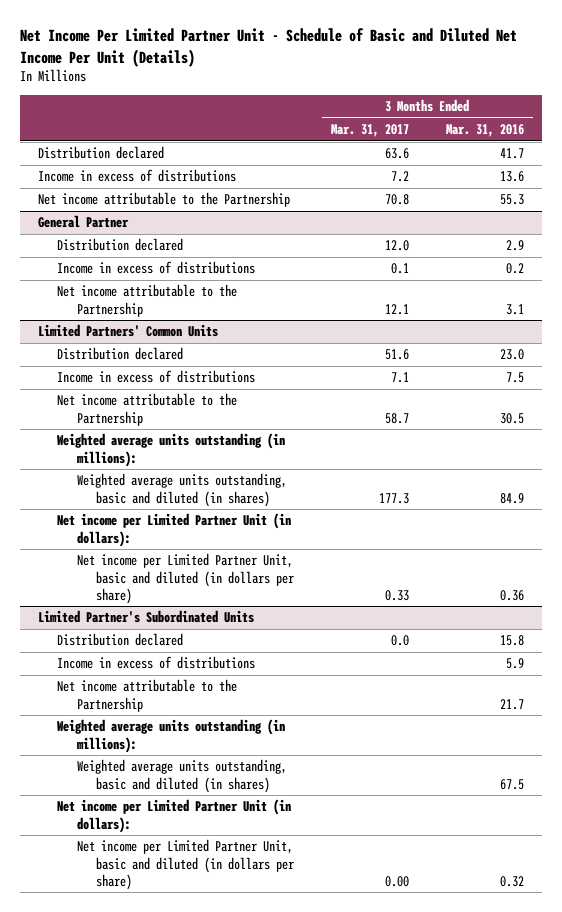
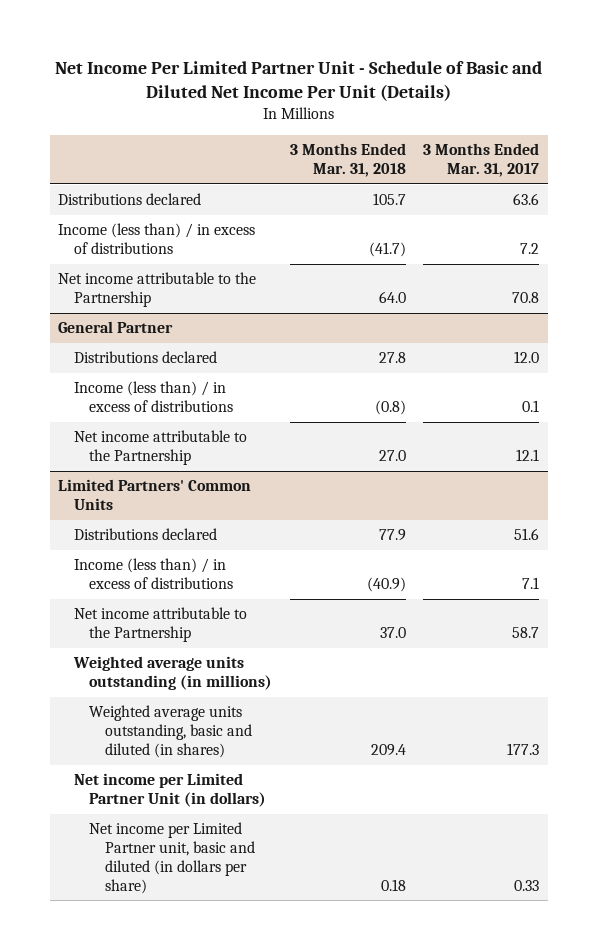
- | 3 Months Ended Mar. 31, 2017 | 3 Months Ended Mar. 31, 2016
+ | 3 Months Ended Mar. 31, 2018 | 3 Months Ended Mar. 31, 2017
- Distribution declared | 63.6 | 41.7
- Income in excess of distributions | 7.2 | 13.6
+ Distributions declared | 105.7 | 63.6
+ Income (less than) / in excess of distributions | (41.7) | 7.2
@ General Partner
- Distribution declared | 12.0 | 2.9
- Income in excess of distributions | 0.1 | 0.2
+ Distributions declared | 27.8 | 12.0
+ Income (less than) / in excess of distributions | (0.8) | 0.1
@ Limited Partners' Common Units
- Distribution declared | 51.6 | 23.0
- Income in excess of distributions | 7.1 | 7.5
+ Distributions declared | 77.9 | 51.6
+ Income (less than) / in excess of distributions | (40.9) | 7.1
- Weighted average units outstanding (in millions):
+ Weighted average units outstanding (in millions)
- Net income per Limited Partner Unit (in dollars):
- Net income per Limited Partner Unit, basic and diluted (in dollars per share) | 0.33 | 0.36
- Limited Partner's Subordinated Units
- Distribution declared | 0.0 | 15.8
- Income in excess of distributions | | 5.9
- Net income attributable to the Partnership | | 21.7
- Weighted average units outstanding (in millions):
- Weighted average units outstanding, basic and diluted (in shares) | | 67.5
- Net income per Limited Partner Unit (in dollars):
- Net income per Limited Partner Unit, basic and diluted (in dollars per share) | 0.00 | 0.32
@ Limited Partners' Common Units
+ Net income per Limited Partner Unit (in dollars)
+ Net income per Limited Partner unit, basic and diluted (in dollars per share) | 0.18 | 0.33

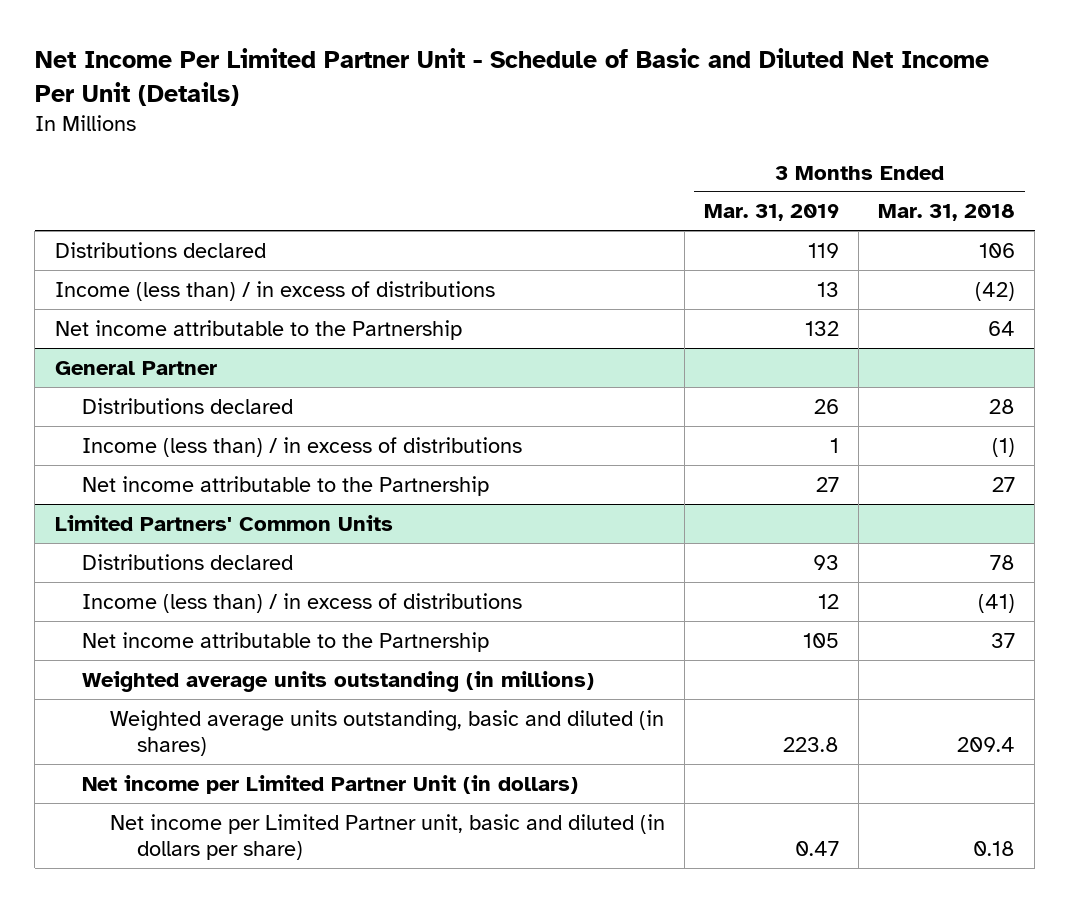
- | 3 Months Ended Mar. 31, 2018 | 3 Months Ended Mar. 31, 2017
+ | 3 Months Ended Mar. 31, 2019 | 3 Months Ended Mar. 31, 2018
- Distributions declared | 105.7 | 63.6
- Income (less than) / in excess of distributions | (41.7) | 7.2
- Net income attributable to the Partnership | 64.0 | 70.8
+ Distributions declared | 119 | 106
+ Income (less than) / in excess of distributions | 13 | (42)
+ Net income attributable to the Partnership | 132 | 64
@ General Partner
- Distributions declared | 27.8 | 12.0
- Income (less than) / in excess of distributions | (0.8) | 0.1
- Net income attributable to the Partnership | 27.0 | 12.1
+ Distributions declared | 26 | 28
+ Income (less than) / in excess of distributions | 1 | (1)
+ Net income attributable to the Partnership | 27 | 27
@ Limited Partners' Common Units
- Distributions declared | 77.9 | 51.6
- Income (less than) / in excess of distributions | (40.9) | 7.1
- Net income attributable to the Partnership | 37.0 | 58.7
+ Distributions declared | 93 | 78
+ Income (less than) / in excess of distributions | 12 | (41)
+ Net income attributable to the Partnership | 105 | 37

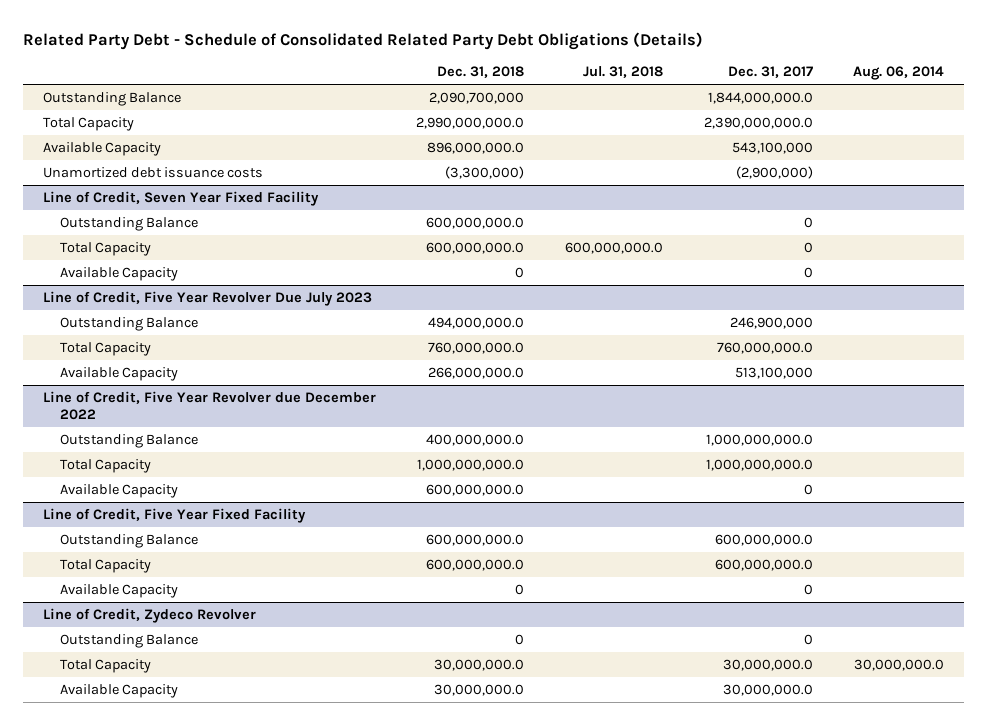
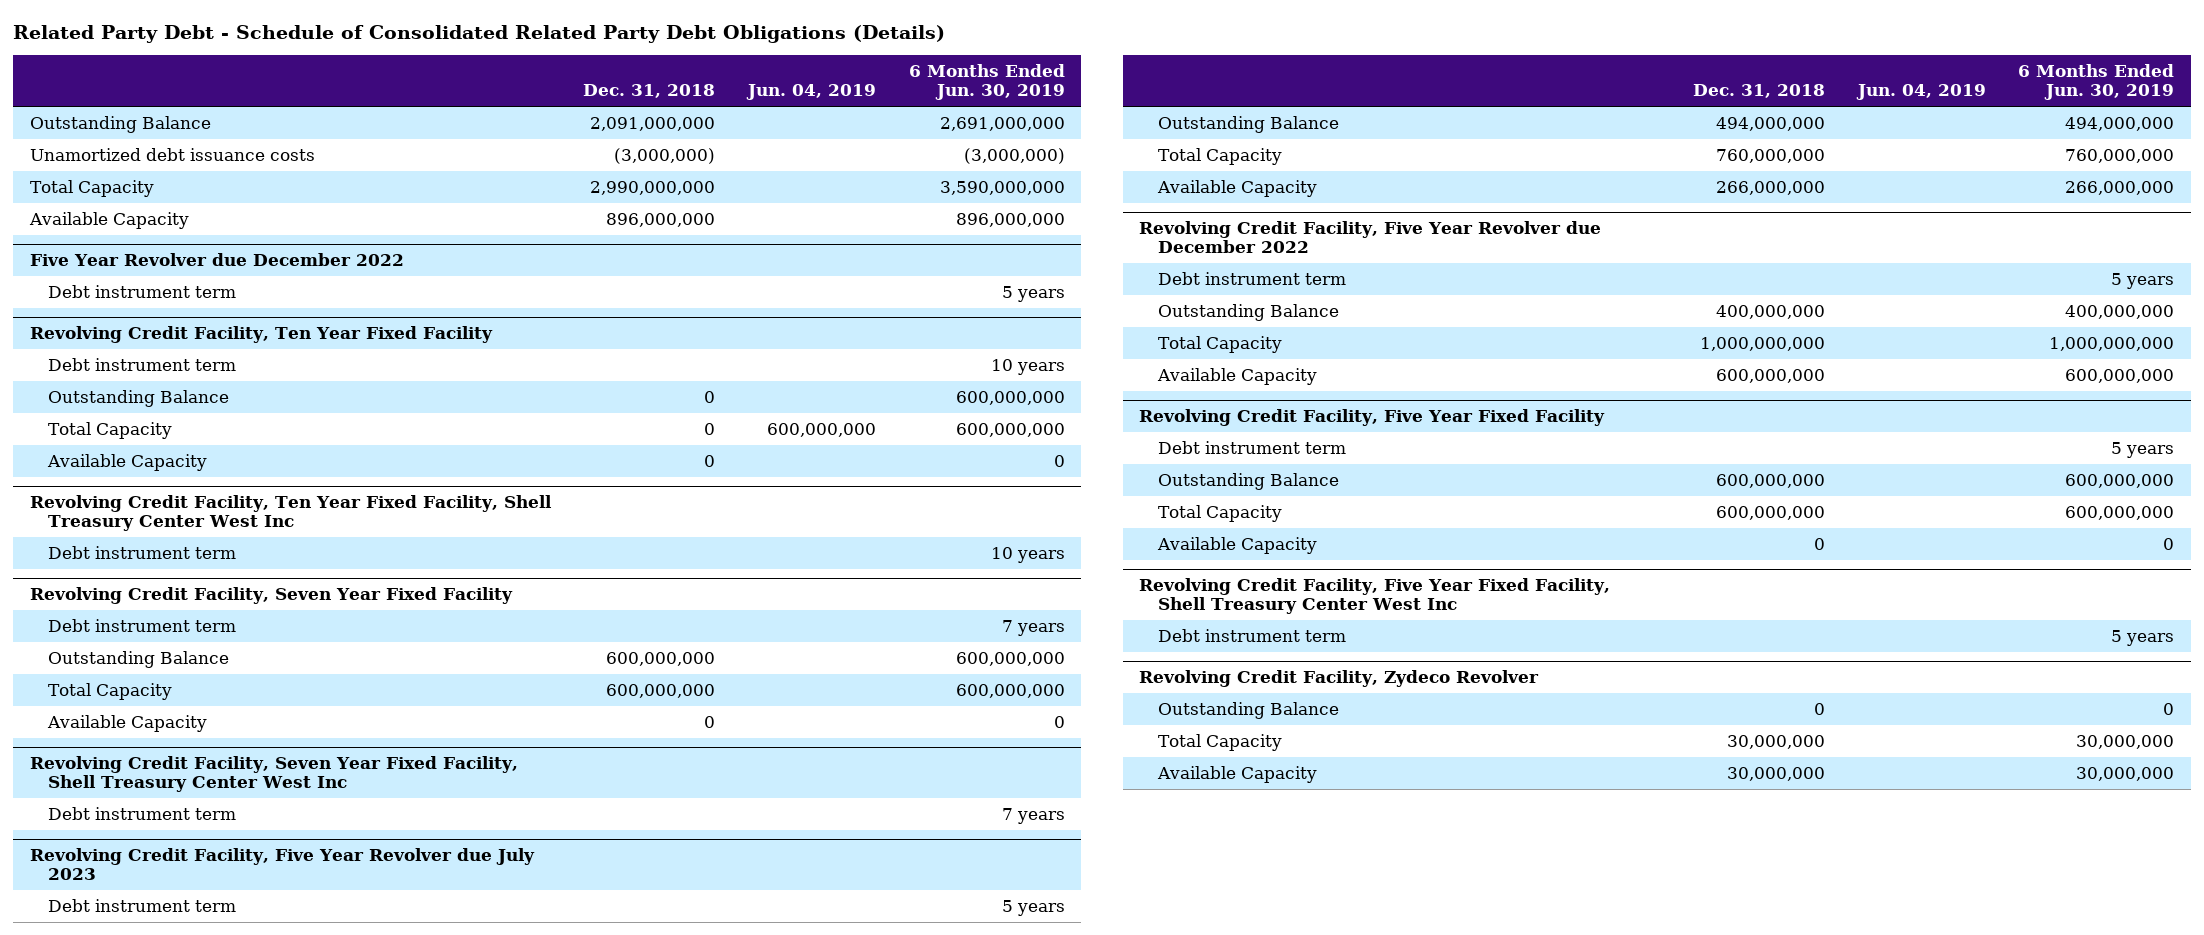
- | Dec. 31, 2018 | Jul. 31, 2018 | Dec. 31, 2017 | Aug. 06, 2014
+ | Dec. 31, 2018 | Jun. 04, 2019 | 6 Months Ended Jun. 30, 2019
- Outstanding Balance | 2,090,700,000 | | 1,844,000,000.0 |
- Total Capacity | 2,990,000,000.0 | | 2,390,000,000.0 |
- Available Capacity | 896,000,000.0 | | 543,100,000 |
- Unamortized debt issuance costs | (3,300,000) | | (2,900,000) |
- Line of Credit, Seven Year Fixed Facility
- Outstanding Balance | 600,000,000.0 | | 0 |
- Total Capacity | 600,000,000.0 | 600,000,000.0 | 0 |
+ Outstanding Balance | 2,091,000,000 | | 2,691,000,000
+ Unamortized debt issuance costs | (3,000,000) | | (3,000,000)
+ Total Capacity | 2,990,000,000 | | 3,590,000,000
+ Available Capacity | 896,000,000 | | 896,000,000
+ Five Year Revolver due December 2022
+ Debt instrument term | | | 5 years
+ Revolving Credit Facility, Ten Year Fixed Facility
+ Debt instrument term | | | 10 years
+ Outstanding Balance | 0 | | 600,000,000
+ Total Capacity | 0 | 600,000,000 | 600,000,000
- Line of Credit, Five Year Revolver Due July 2023
- Outstanding Balance | 494,000,000.0 | | 246,900,000 |
- Total Capacity | 760,000,000.0 | | 760,000,000.0 |
- Available Capacity | 266,000,000.0 | | 513,100,000 |
- Line of Credit, Five Year Revolver due December 2022
- Outstanding Balance | 400,000,000.0 | | 1,000,000,000.0 |
- Total Capacity | 1,000,000,000.0 | | 1,000,000,000.0 |
- Available Capacity | 600,000,000.0 | | 0 |
- Line of Credit, Five Year Fixed Facility
- Outstanding Balance | 600,000,000.0 | | 600,000,000.0 |
- Total Capacity | 600,000,000.0 | | 600,000,000.0 |
+ Revolving Credit Facility, Ten Year Fixed Facility, Shell Treasury Center West Inc
+ Debt instrument term | | | 10 years
+ Revolving Credit Facility, Seven Year Fixed Facility
+ Debt instrument term | | | 7 years
+ Outstanding Balance | 600,000,000 | | 600,000,000
+ Total Capacity | 600,000,000 | | 600,000,000
- Line of Credit, Zydeco Revolver
+ Revolving Credit Facility, Seven Year Fixed Facility, Shell Treasury Center West Inc
+ Debt instrument term | | | 7 years
+ Revolving Credit Facility, Five Year Revolver due July 2023
+ Debt instrument term | | | 5 years
+ Outstanding Balance | 494,000,000 | | 494,000,000
+ Total Capacity | 760,000,000 | | 760,000,000
+ Available Capacity | 266,000,000 | | 266,000,000
+ Revolving Credit Facility, Five Year Revolver due December 2022
+ Debt instrument term | | | 5 years
+ Outstanding Balance | 400,000,000 | | 400,000,000
+ Total Capacity | 1,000,000,000 | | 1,000,000,000
+ Available Capacity | 600,000,000 | | 600,000,000
+ Revolving Credit Facility, Five Year Fixed Facility
+ Debt instrument term | | | 5 years
+ Outstanding Balance | 600,000,000 | | 600,000,000
+ Total Capacity | 600,000,000 | | 600,000,000
+ Available Capacity | 0 | | 0
+ Revolving Credit Facility, Five Year Fixed Facility, Shell Treasury Center West Inc
+ Debt instrument term | | | 5 years
+ Revolving Credit Facility, Zydeco Revolver
- Total Capacity | 30,000,000.0 | | 30,000,000.0 | 30,000,000.0
- Available Capacity | 30,000,000.0 | | 30,000,000.0 |
+ Total Capacity | 30,000,000 | | 30,000,000
+ Available Capacity | 30,000,000 | | 30,000,000

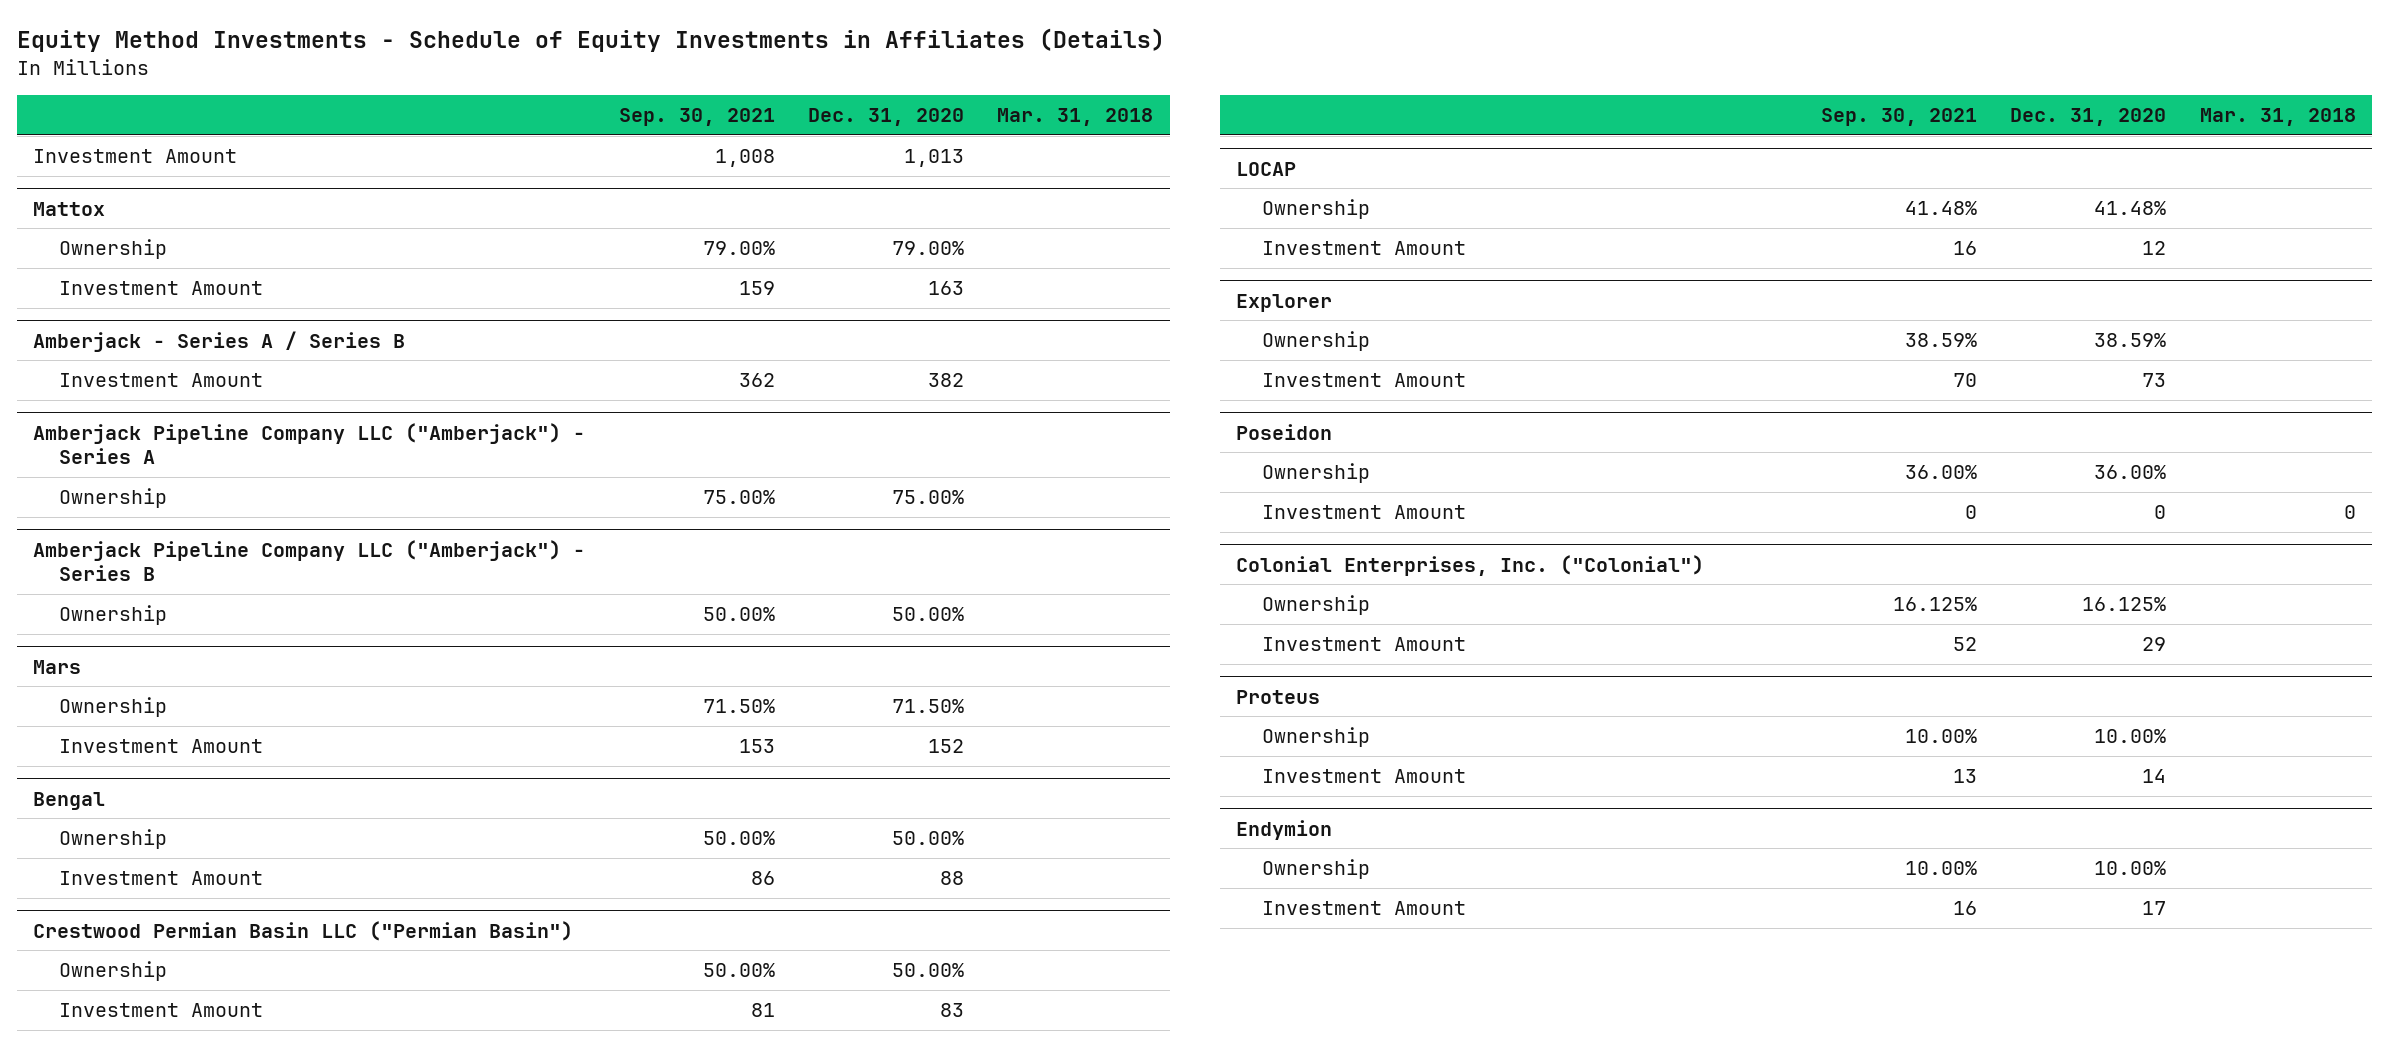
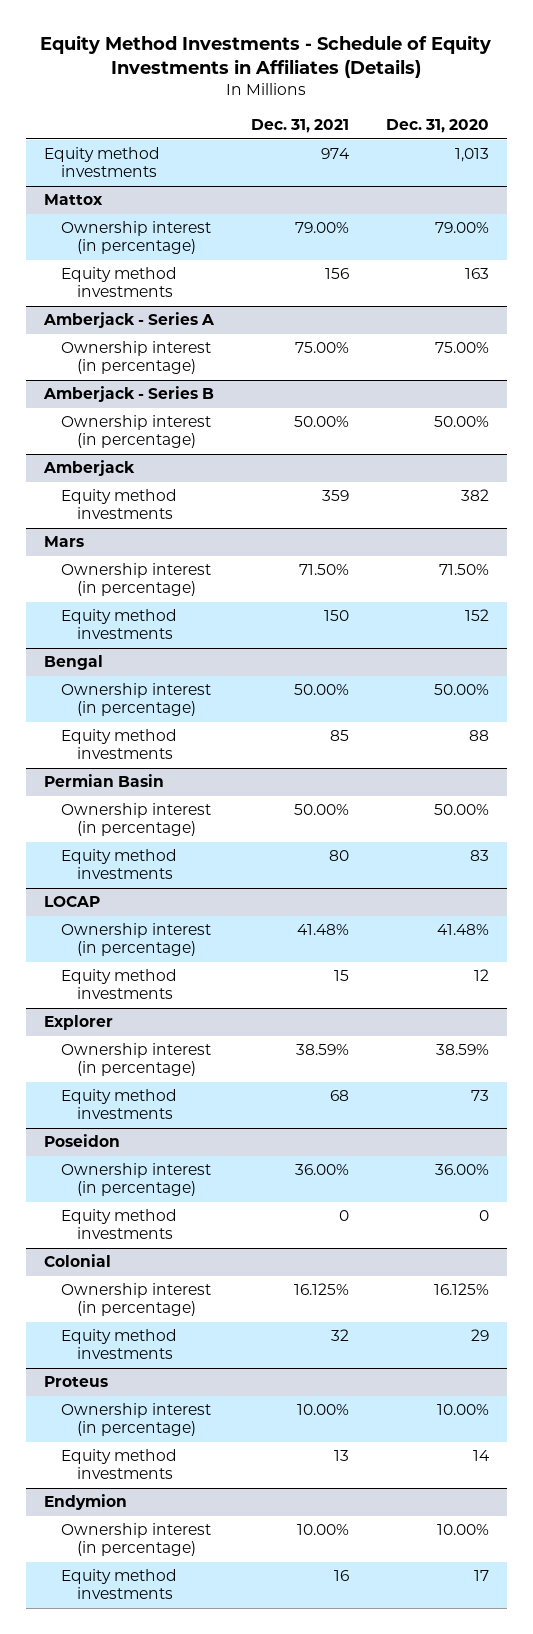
- | Sep. 30, 2021 | Dec. 31, 2020 | Mar. 31, 2018
+ | Dec. 31, 2021 | Dec. 31, 2020
- Investment Amount | 1,008 | 1,013 |
+ Equity method investments | 974 | 1,013
@ Mattox
- Ownership | 79.00% | 79.00% |
- Investment Amount | 159 | 163 |
- Amberjack - Series A / Series B
- Investment Amount | 362 | 382 |
- Amberjack Pipeline Company LLC ("Amberjack") - Series A
- Ownership | 75.00% | 75.00% |
- Amberjack Pipeline Company LLC ("Amberjack") - Series B
- Ownership | 50.00% | 50.00% |
@ Mattox
+ Ownership interest (in percentage) | 79.00% | 79.00%
+ Equity method investments | 156 | 163
+ Amberjack - Series A
+ Ownership interest (in percentage) | 75.00% | 75.00%
+ Amberjack - Series B
+ Ownership interest (in percentage) | 50.00% | 50.00%
+ Amberjack
+ Equity method investments | 359 | 382
@ Mars
- Ownership | 71.50% | 71.50% |
- Investment Amount | 153 | 152 |
+ Ownership interest (in percentage) | 71.50% | 71.50%
+ Equity method investments | 150 | 152
@ Bengal
- Ownership | 50.00% | 50.00% |
- Investment Amount | 86 | 88 |
- Crestwood Permian Basin LLC ("Permian Basin")
- Ownership | 50.00% | 50.00% |
- Investment Amount | 81 | 83 |
@ Bengal
+ Ownership interest (in percentage) | 50.00% | 50.00%
+ Equity method investments | 85 | 88
+ Permian Basin
+ Ownership interest (in percentage) | 50.00% | 50.00%
+ Equity method investments | 80 | 83
@ LOCAP
- Ownership | 41.48% | 41.48% |
- Investment Amount | 16 | 12 |
+ Ownership interest (in percentage) | 41.48% | 41.48%
+ Equity method investments | 15 | 12
@ Explorer
- Ownership | 38.59% | 38.59% |
- Investment Amount | 70 | 73 |
+ Ownership interest (in percentage) | 38.59% | 38.59%
+ Equity method investments | 68 | 73
@ Poseidon
- Ownership | 36.00% | 36.00% |
- Investment Amount | 0 | 0 | 0
- Colonial Enterprises, Inc. ("Colonial")
- Ownership | 16.125% | 16.125% |
- Investment Amount | 52 | 29 |
@ Poseidon
+ Ownership interest (in percentage) | 36.00% | 36.00%
+ Equity method investments | 0 | 0
+ Colonial
+ Ownership interest (in percentage) | 16.125% | 16.125%
+ Equity method investments | 32 | 29
@ Proteus
- Ownership | 10.00% | 10.00% |
- Investment Amount | 13 | 14 |
+ Ownership interest (in percentage) | 10.00% | 10.00%
+ Equity method investments | 13 | 14
@ Endymion
- Ownership | 10.00% | 10.00% |
- Investment Amount | 16 | 17 |
+ Ownership interest (in percentage) | 10.00% | 10.00%
+ Equity method investments | 16 | 17

